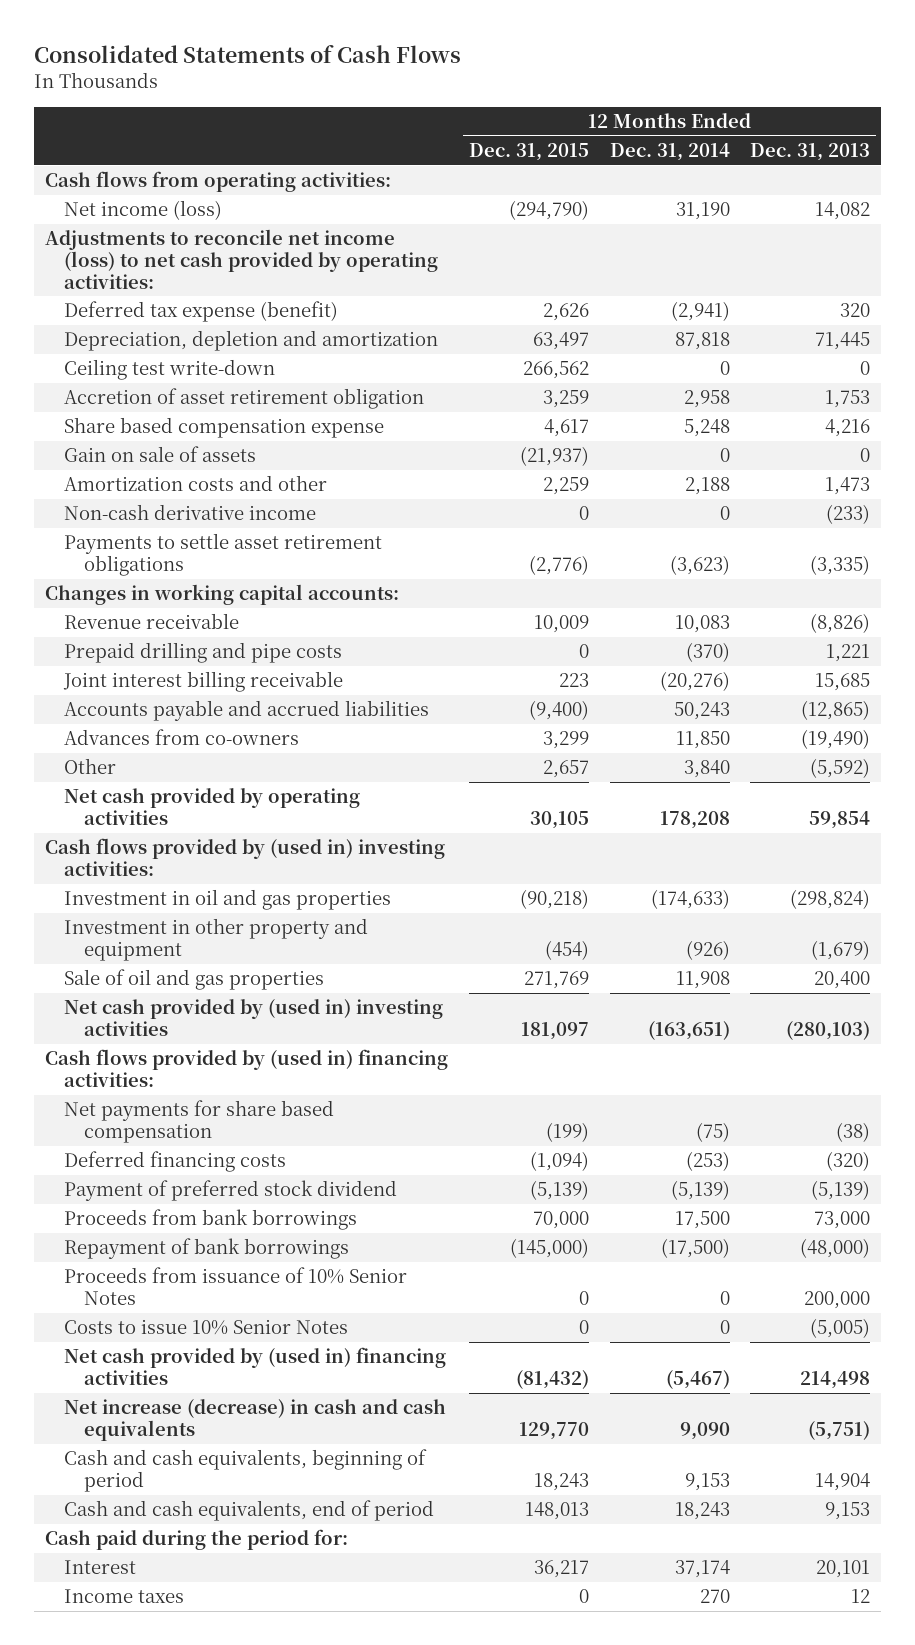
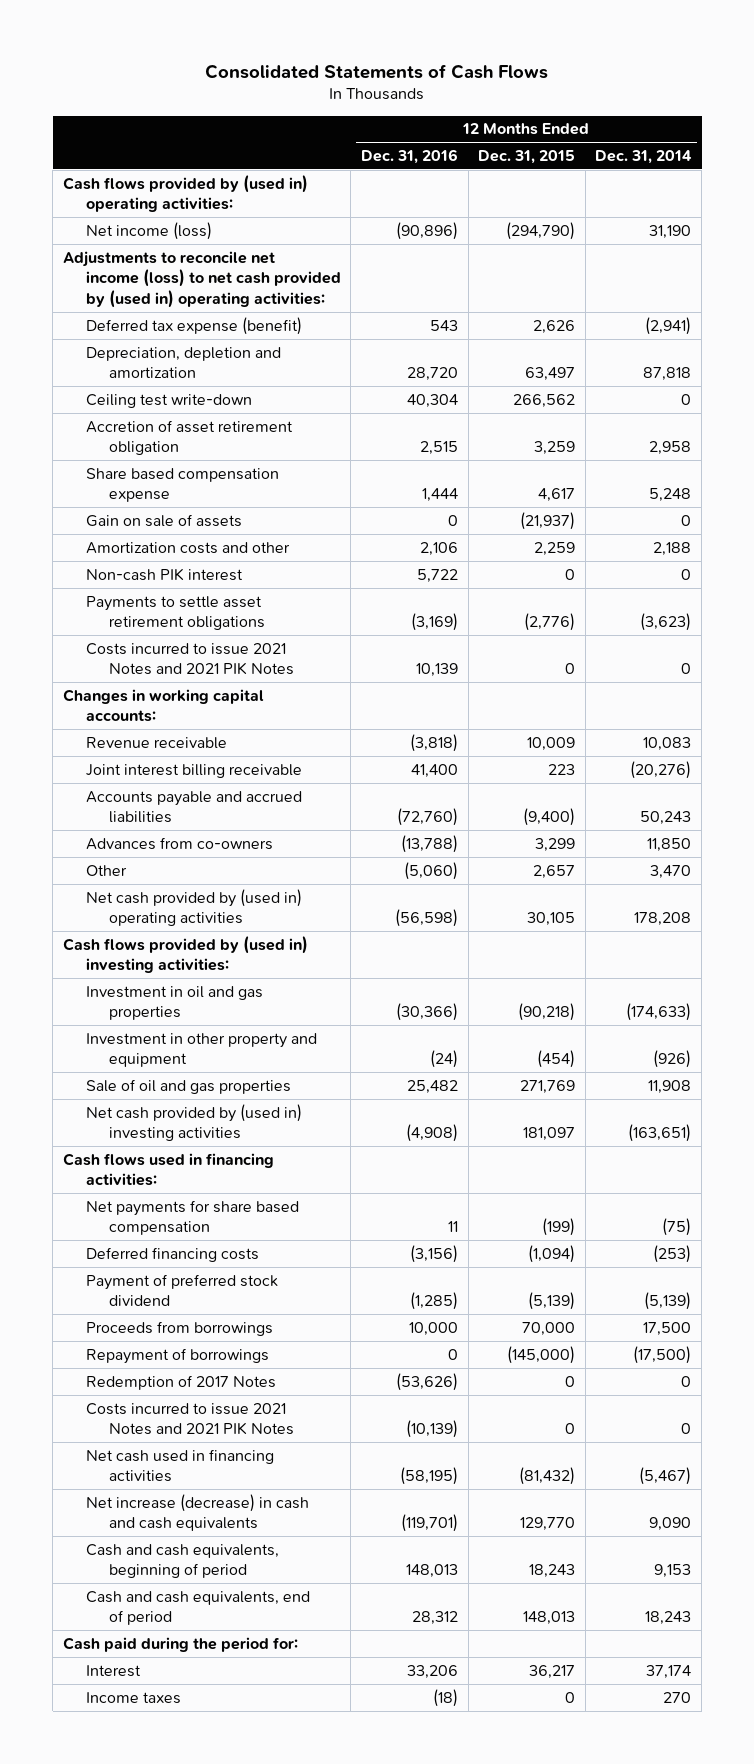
- | 12 Months Ended Dec. 31, 2015 | 12 Months Ended Dec. 31, 2014 | 12 Months Ended Dec. 31, 2013
+ | 12 Months Ended Dec. 31, 2016 | 12 Months Ended Dec. 31, 2015 | 12 Months Ended Dec. 31, 2014
- Cash flows from operating activities:
+ Cash flows provided by (used in) operating activities:
- Adjustments to reconcile net income (loss) to net cash provided by operating activities:
+ Adjustments to reconcile net income (loss) to net cash provided by (used in) operating activities:
- Non-cash derivative income | 0 | 0 | (233)
+ Non-cash PIK interest | 5,722 | 0 | 0
+ Costs incurred to issue 2021 Notes and 2021 PIK Notes | 10,139 | 0 | 0
- Prepaid drilling and pipe costs | 0 | (370) | 1,221
- Other | 2,657 | 3,840 | (5,592)
- Net cash provided by operating activities | 30,105 | 178,208 | 59,854
+ Other | (5,060) | 2,657 | 3,470
+ Net cash provided by (used in) operating activities | (56,598) | 30,105 | 178,208
- Cash flows provided by (used in) financing activities:
+ Cash flows used in financing activities:
- Proceeds from bank borrowings | 70,000 | 17,500 | 73,000
- Repayment of bank borrowings | (145,000) | (17,500) | (48,000)
- Proceeds from issuance of 10% Senior Notes | 0 | 0 | 200,000
- Costs to issue 10% Senior Notes | 0 | 0 | (5,005)
- Net cash provided by (used in) financing activities | (81,432) | (5,467) | 214,498
+ Proceeds from borrowings | 10,000 | 70,000 | 17,500
+ Repayment of borrowings | 0 | (145,000) | (17,500)
+ Redemption of 2017 Notes | (53,626) | 0 | 0
+ Costs incurred to issue 2021 Notes and 2021 PIK Notes | (10,139) | 0 | 0
+ Net cash used in financing activities | (58,195) | (81,432) | (5,467)

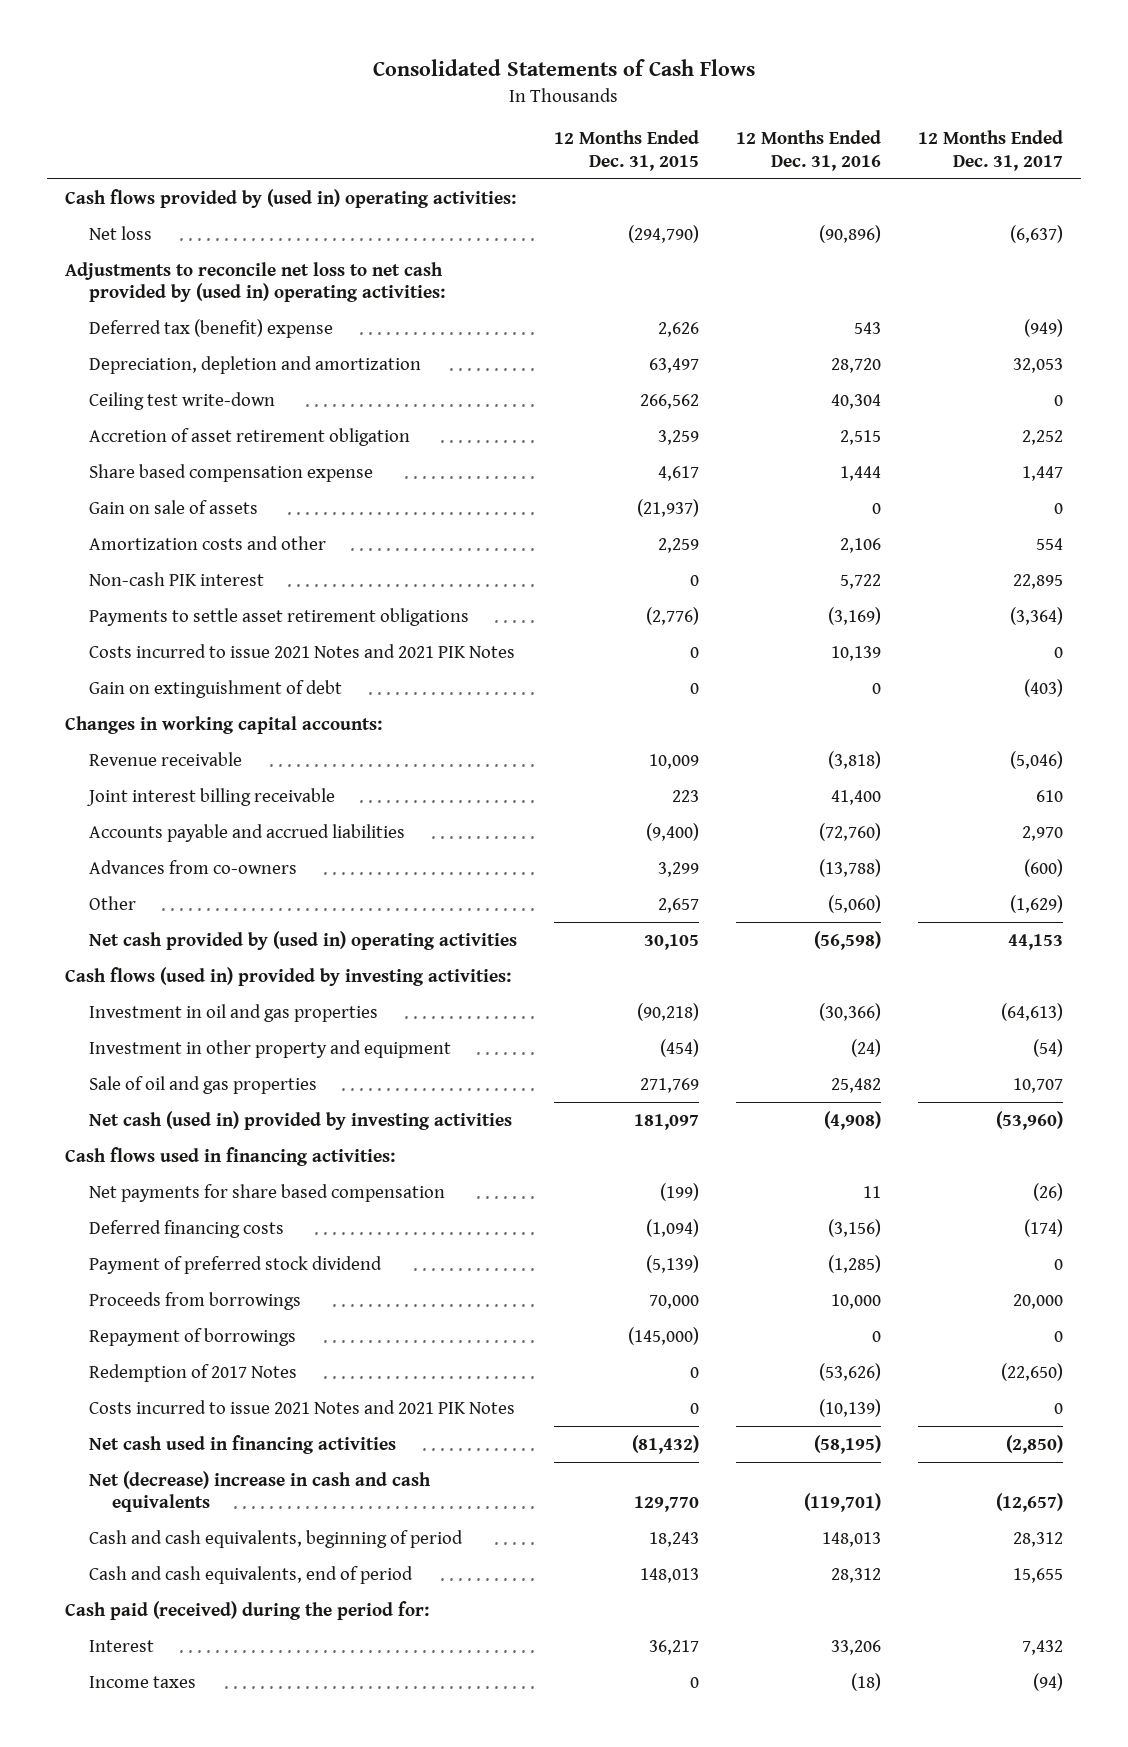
- | 12 Months Ended Dec. 31, 2016 | 12 Months Ended Dec. 31, 2015 | 12 Months Ended Dec. 31, 2014
+ | 12 Months Ended Dec. 31, 2015 | 12 Months Ended Dec. 31, 2016 | 12 Months Ended Dec. 31, 2017
- Net income (loss) | (90,896) | (294,790) | 31,190
- Adjustments to reconcile net income (loss) to net cash provided by (used in) operating activities:
- Deferred tax expense (benefit) | 543 | 2,626 | (2,941)
+ Net loss | (294,790) | (90,896) | (6,637)
+ Adjustments to reconcile net loss to net cash provided by (used in) operating activities:
+ Deferred tax (benefit) expense | 2,626 | 543 | (949)
+ Gain on extinguishment of debt | 0 | 0 | (403)
- Cash flows provided by (used in) investing activities:
+ Cash flows (used in) provided by investing activities:
- Net cash provided by (used in) investing activities | (4,908) | 181,097 | (163,651)
+ Net cash (used in) provided by investing activities | 181,097 | (4,908) | (53,960)
- Net increase (decrease) in cash and cash equivalents | (119,701) | 129,770 | 9,090
+ Net (decrease) increase in cash and cash equivalents | 129,770 | (119,701) | (12,657)
- Cash paid during the period for:
+ Cash paid (received) during the period for:

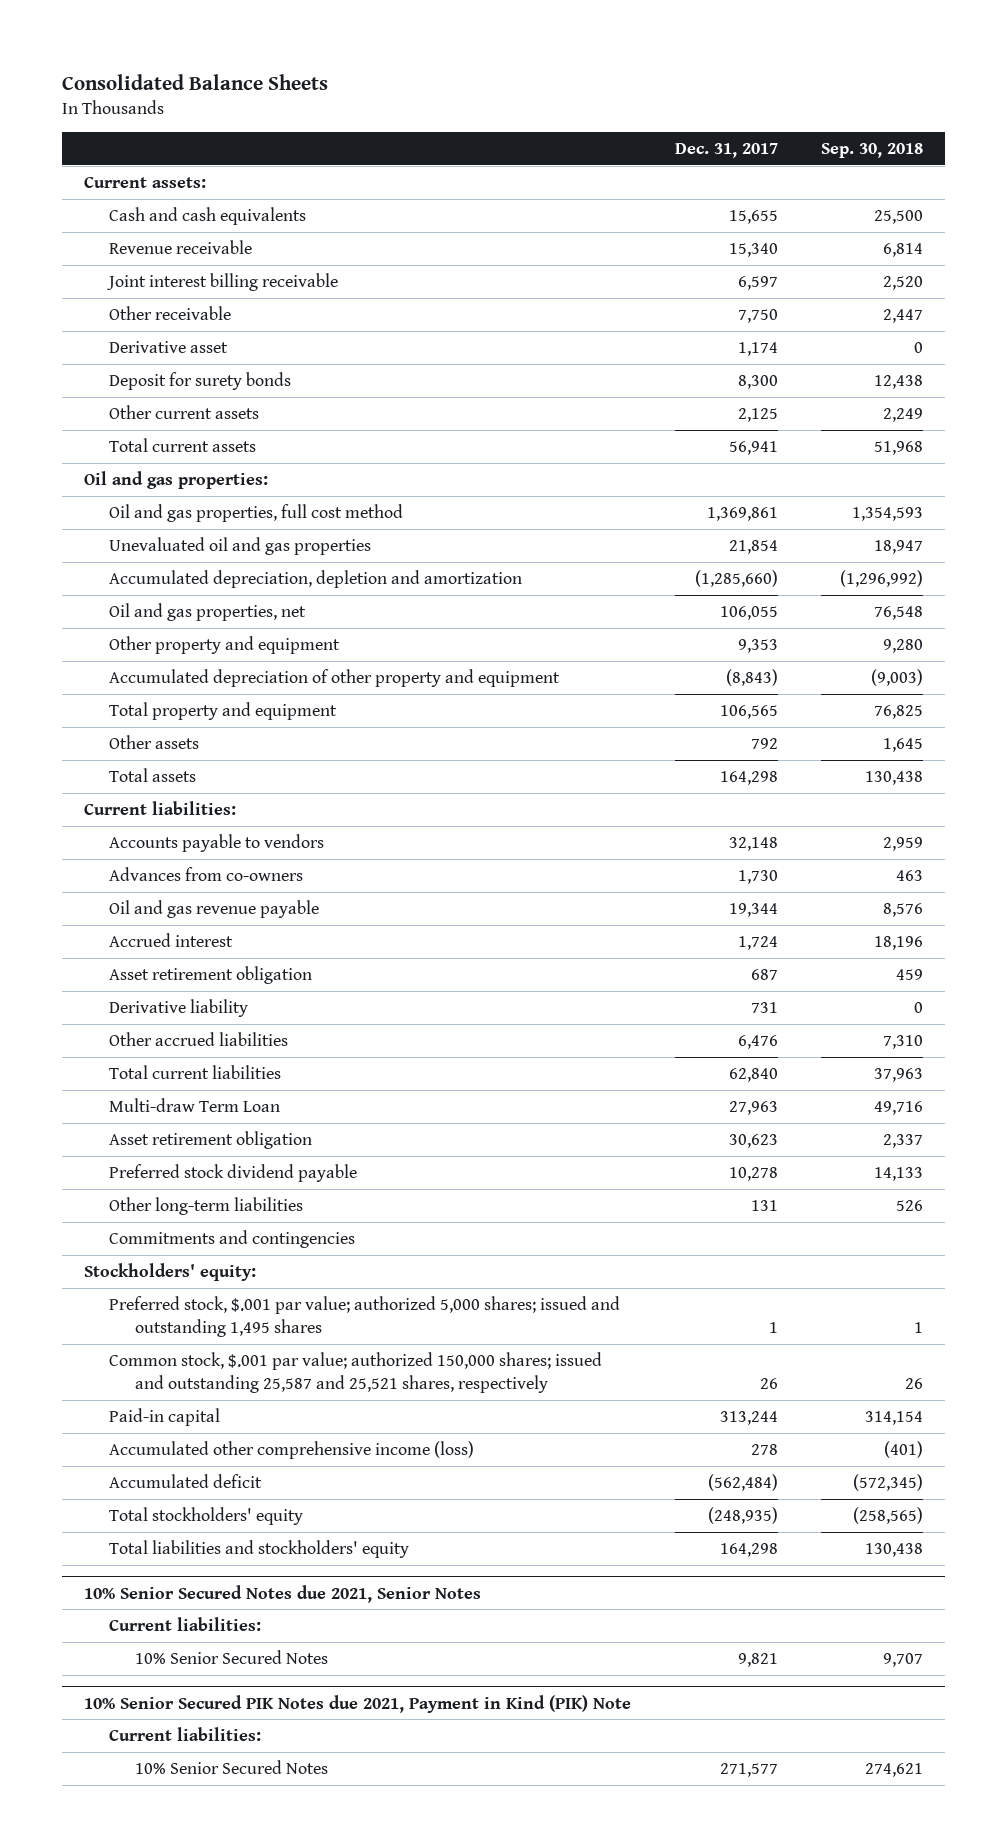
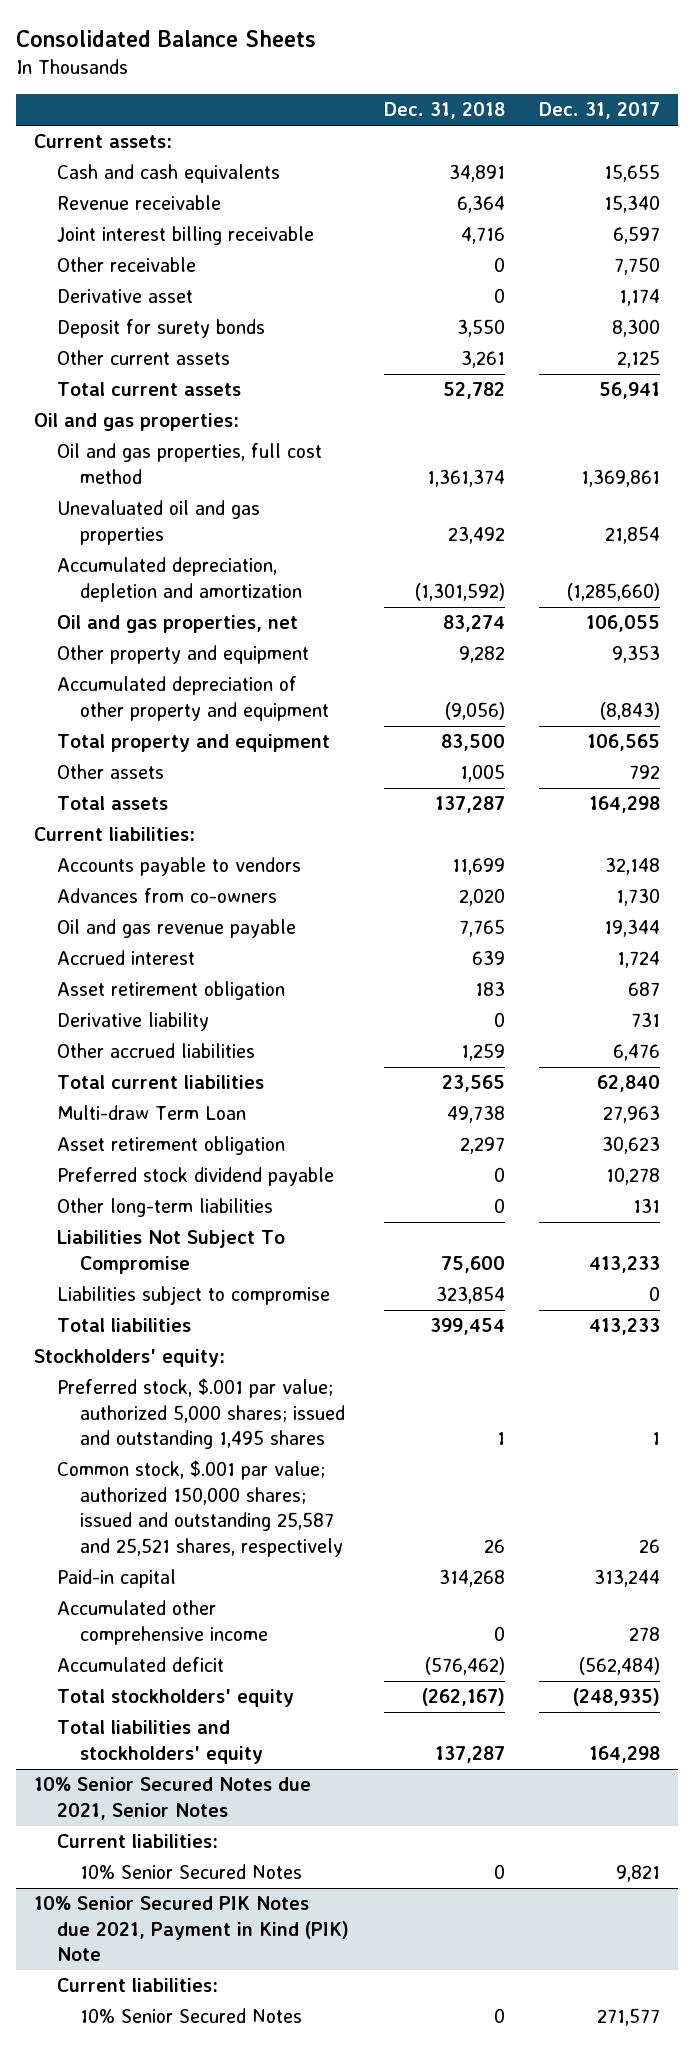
- | Dec. 31, 2017 | Sep. 30, 2018
+ | Dec. 31, 2018 | Dec. 31, 2017
- Commitments and contingencies
+ Liabilities Not Subject To Compromise | 75,600 | 413,233
+ Liabilities subject to compromise | 323,854 | 0
+ Total liabilities | 399,454 | 413,233
- Accumulated other comprehensive income (loss) | 278 | (401)
+ Accumulated other comprehensive income | 0 | 278

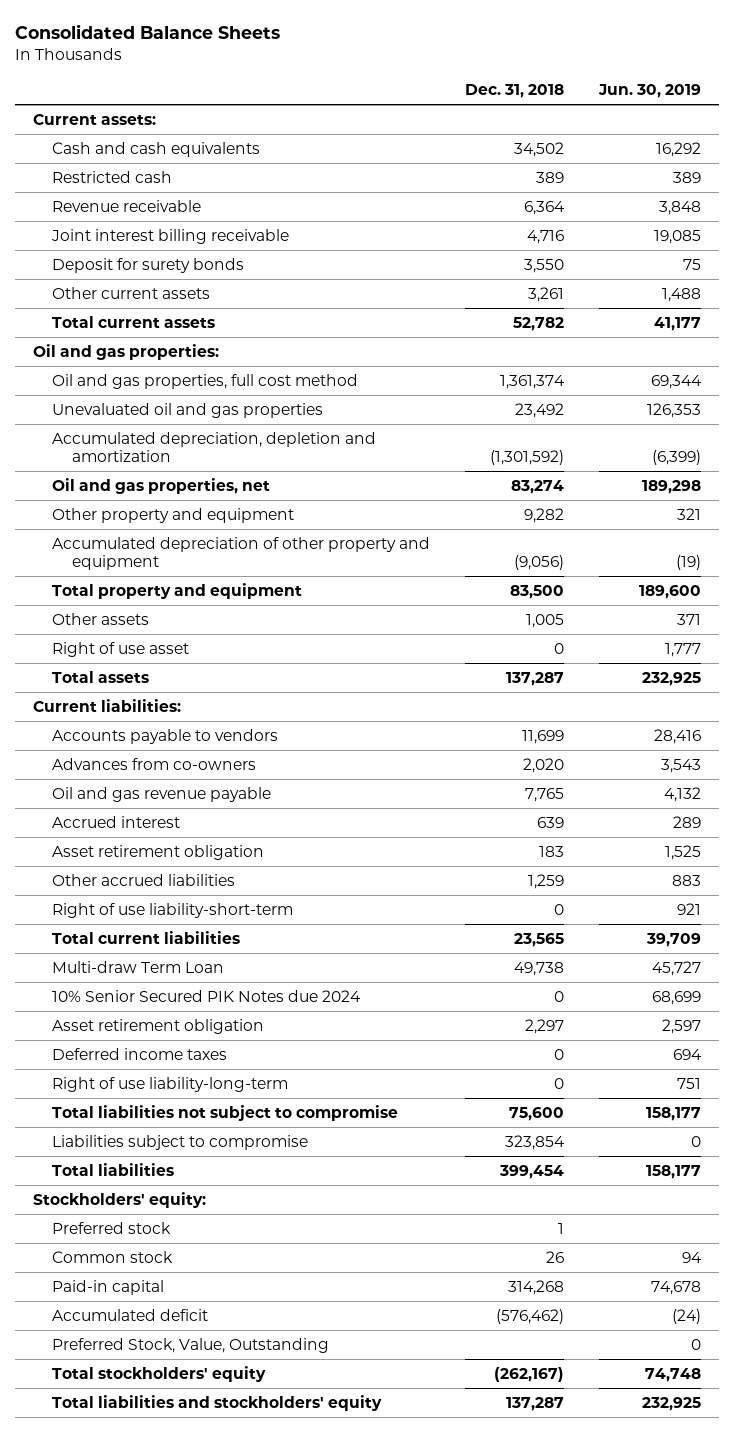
- | Dec. 31, 2018 | Dec. 31, 2017
+ | Dec. 31, 2018 | Jun. 30, 2019
- Cash and cash equivalents | 34,891 | 15,655
+ Cash and cash equivalents | 34,502 | 16,292
+ Restricted cash | 389 | 389
- Other receivable | 0 | 7,750
- Derivative asset | 0 | 1,174
+ Right of use asset | 0 | 1,777
- Derivative liability | 0 | 731
+ Right of use liability-short-term | 0 | 921
+ 10% Senior Secured PIK Notes due 2024 | 0 | 68,699
- Preferred stock dividend payable | 0 | 10,278
- Other long-term liabilities | 0 | 131
- Liabilities Not Subject To Compromise | 75,600 | 413,233
+ Deferred income taxes | 0 | 694
+ Right of use liability-long-term | 0 | 751
+ Total liabilities not subject to compromise | 75,600 | 158,177
- Preferred stock, $.001 par value; authorized 5,000 shares; issued and outstanding 1,495 shares | 1 | 1
- Common stock, $.001 par value; authorized 150,000 shares; issued and outstanding 25,587 and 25,521 shares, respectively | 26 | 26
+ Preferred stock | 1 |
+ Common stock | 26 | 94
- Accumulated other comprehensive income | 0 | 278
+ Preferred Stock, Value, Outstanding | | 0
- 10% Senior Secured Notes due 2021, Senior Notes
- Current liabilities:
- 10% Senior Secured Notes | 0 | 9,821
- 10% Senior Secured PIK Notes due 2021, Payment in Kind (PIK) Note
- Current liabilities:
- 10% Senior Secured Notes | 0 | 271,577

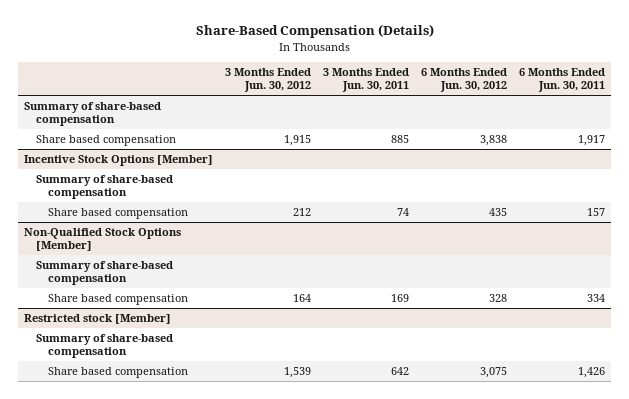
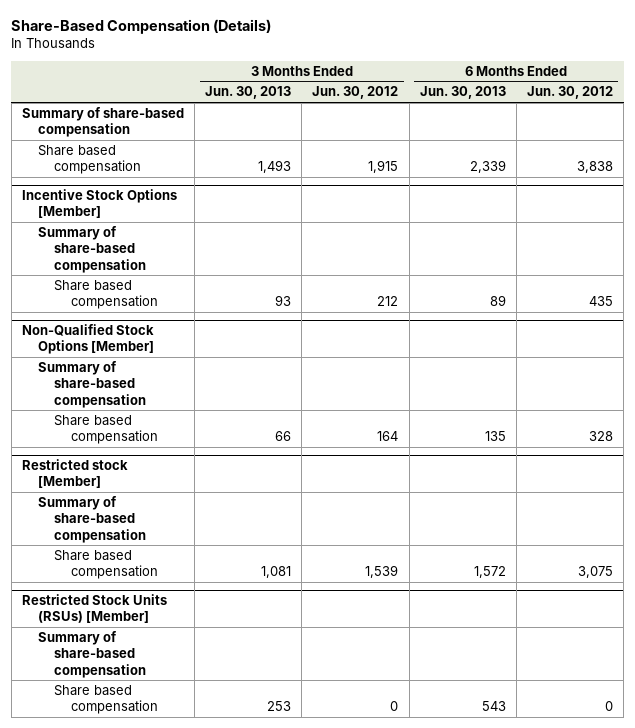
- | 3 Months Ended Jun. 30, 2012 | 3 Months Ended Jun. 30, 2011 | 6 Months Ended Jun. 30, 2012 | 6 Months Ended Jun. 30, 2011
+ | 3 Months Ended Jun. 30, 2013 | 3 Months Ended Jun. 30, 2012 | 6 Months Ended Jun. 30, 2013 | 6 Months Ended Jun. 30, 2012
+ Restricted Stock Units (RSUs) [Member]
+ Summary of share-based compensation
+ Share based compensation | 253 | 0 | 543 | 0

